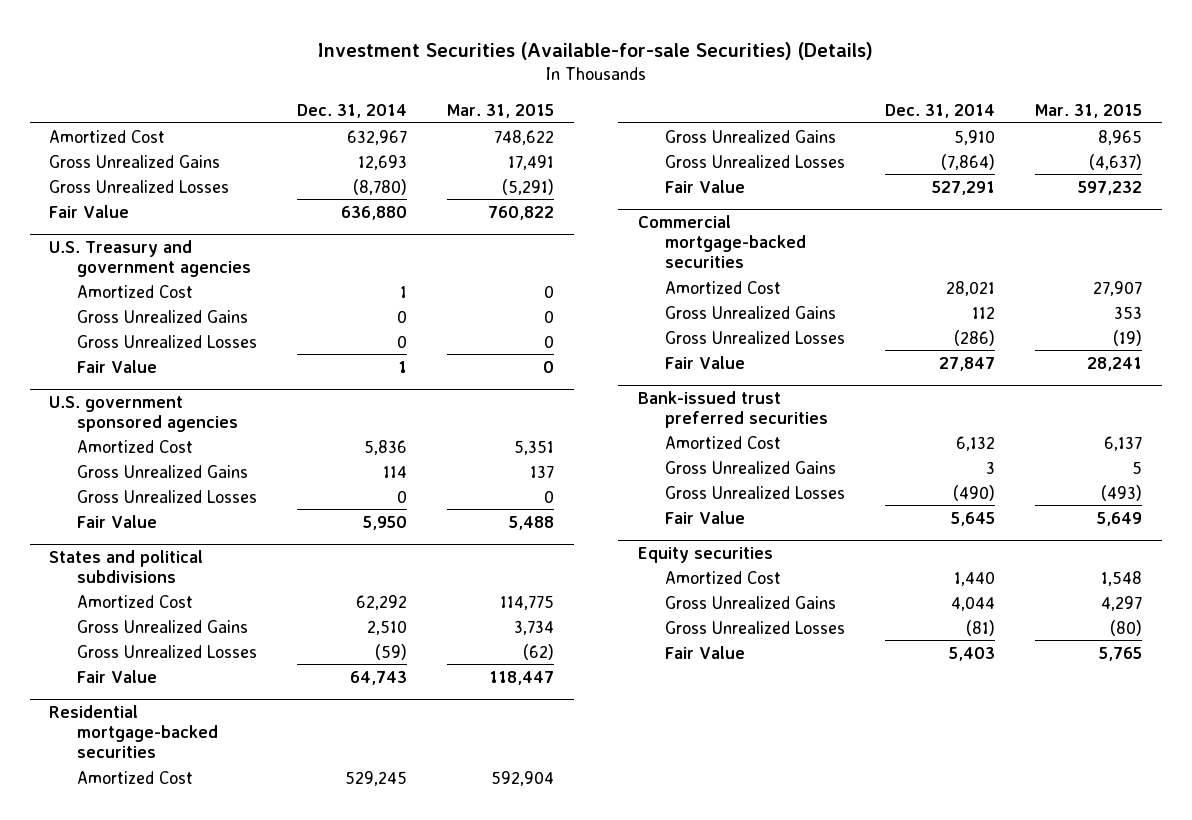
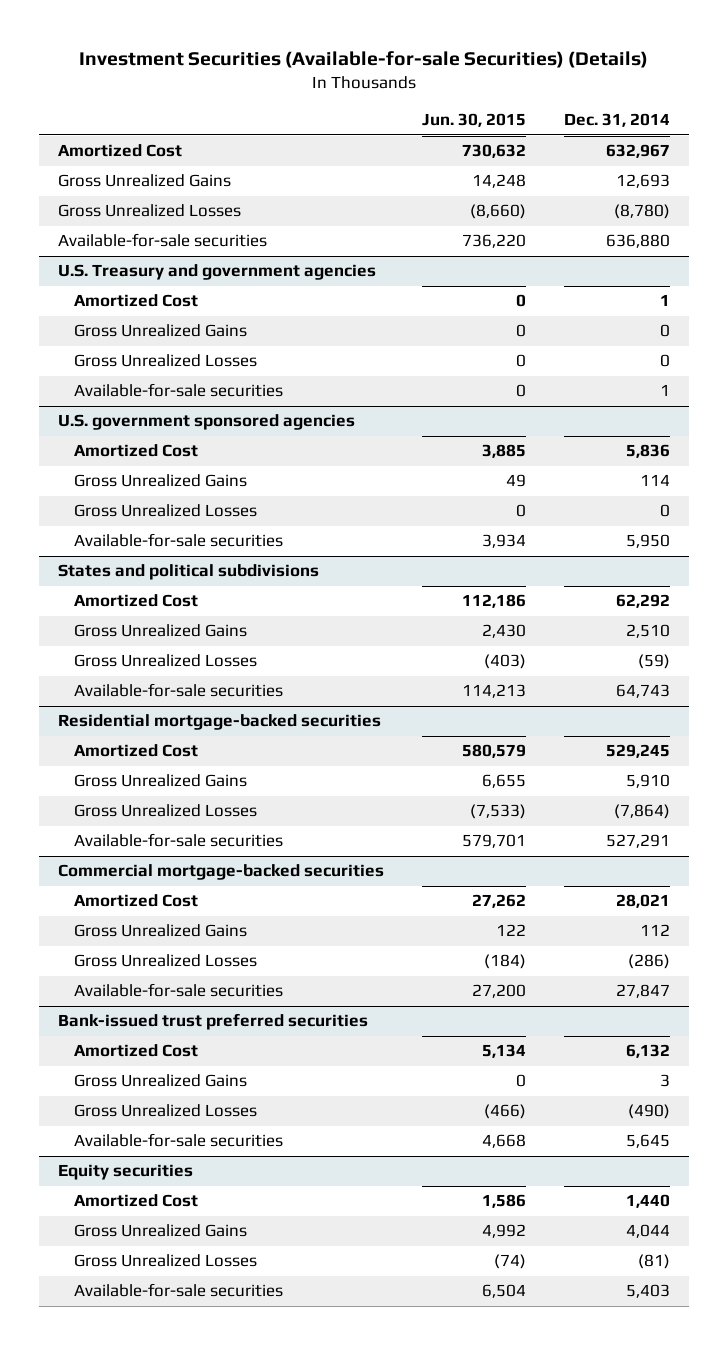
- | Dec. 31, 2014 | Mar. 31, 2015
+ | Jun. 30, 2015 | Dec. 31, 2014
- Fair Value | 636,880 | 760,822
+ Available-for-sale securities | 736,220 | 636,880
@ U.S. Treasury and government agencies
- Fair Value | 1 | 0
+ Available-for-sale securities | 0 | 1
@ U.S. government sponsored agencies
- Fair Value | 5,950 | 5,488
+ Available-for-sale securities | 3,934 | 5,950
@ States and political subdivisions
- Fair Value | 64,743 | 118,447
+ Available-for-sale securities | 114,213 | 64,743
@ Residential mortgage-backed securities
- Fair Value | 527,291 | 597,232
+ Available-for-sale securities | 579,701 | 527,291
@ Commercial mortgage-backed securities
- Fair Value | 27,847 | 28,241
+ Available-for-sale securities | 27,200 | 27,847
@ Bank-issued trust preferred securities
- Fair Value | 5,645 | 5,649
+ Available-for-sale securities | 4,668 | 5,645
@ Equity securities
- Fair Value | 5,403 | 5,765
+ Available-for-sale securities | 6,504 | 5,403

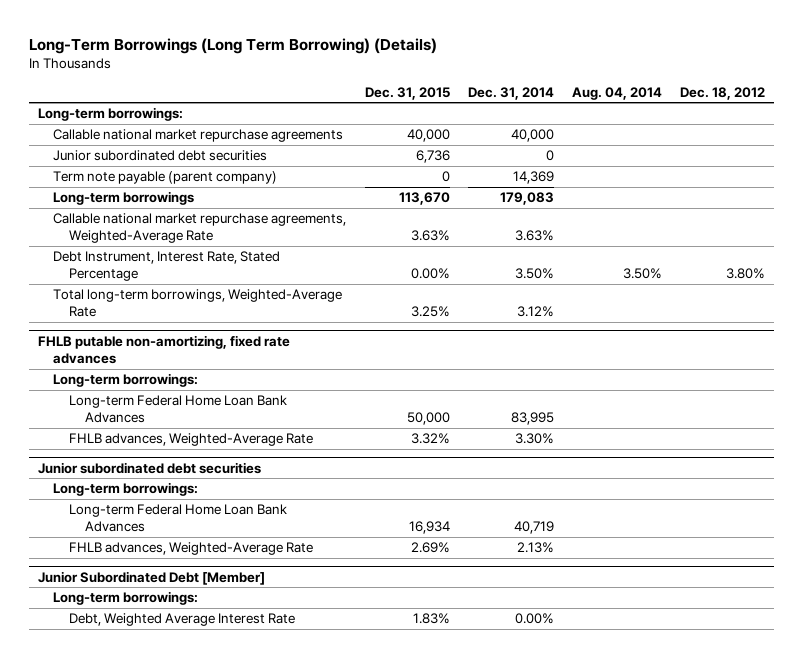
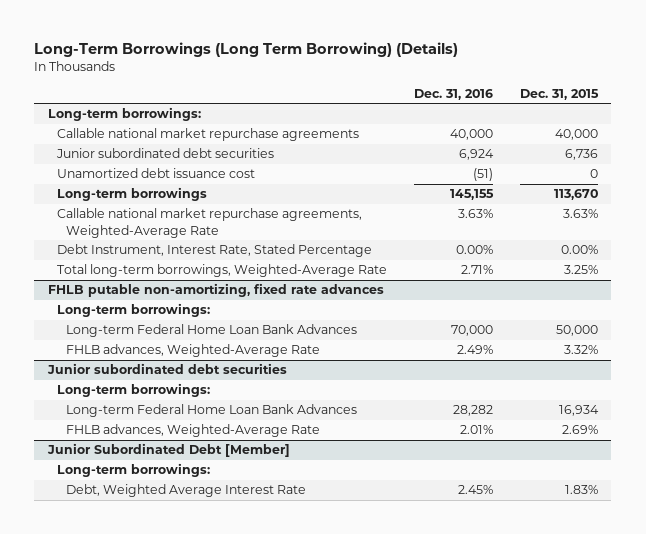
- | Dec. 31, 2015 | Dec. 31, 2014 | Aug. 04, 2014 | Dec. 18, 2012
+ | Dec. 31, 2016 | Dec. 31, 2015
- Term note payable (parent company) | 0 | 14,369 | |
+ Unamortized debt issuance cost | (51) | 0

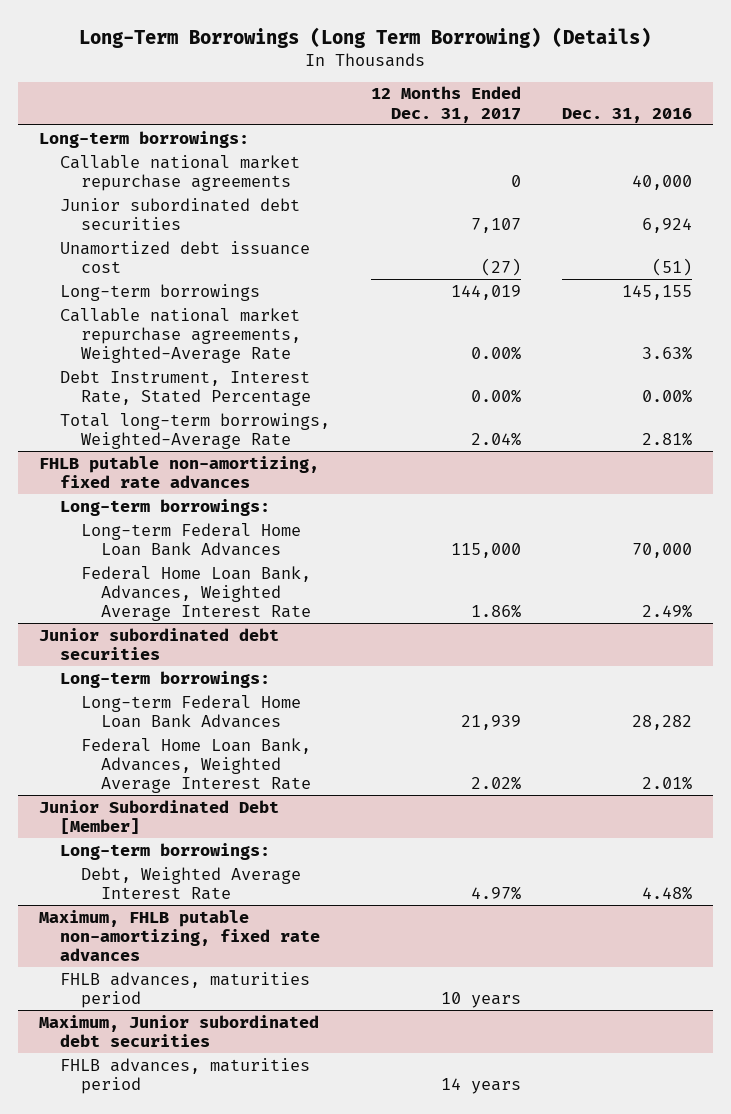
- | Dec. 31, 2016 | Dec. 31, 2015
+ | 12 Months Ended Dec. 31, 2017 | Dec. 31, 2016
- Total long-term borrowings, Weighted-Average Rate | 2.71% | 3.25%
+ Total long-term borrowings, Weighted-Average Rate | 2.04% | 2.81%
@ FHLB putable non-amortizing, fixed rate advances
- FHLB advances, Weighted-Average Rate | 2.49% | 3.32%
+ Federal Home Loan Bank, Advances, Weighted Average Interest Rate | 1.86% | 2.49%
@ Junior subordinated debt securities
- FHLB advances, Weighted-Average Rate | 2.01% | 2.69%
+ Federal Home Loan Bank, Advances, Weighted Average Interest Rate | 2.02% | 2.01%
@ Junior Subordinated Debt [Member]
- Debt, Weighted Average Interest Rate | 2.45% | 1.83%
+ Debt, Weighted Average Interest Rate | 4.97% | 4.48%
+ Maximum, FHLB putable non-amortizing, fixed rate advances
+ FHLB advances, maturities period | 10 years |
+ Maximum, Junior subordinated debt securities
+ FHLB advances, maturities period | 14 years |

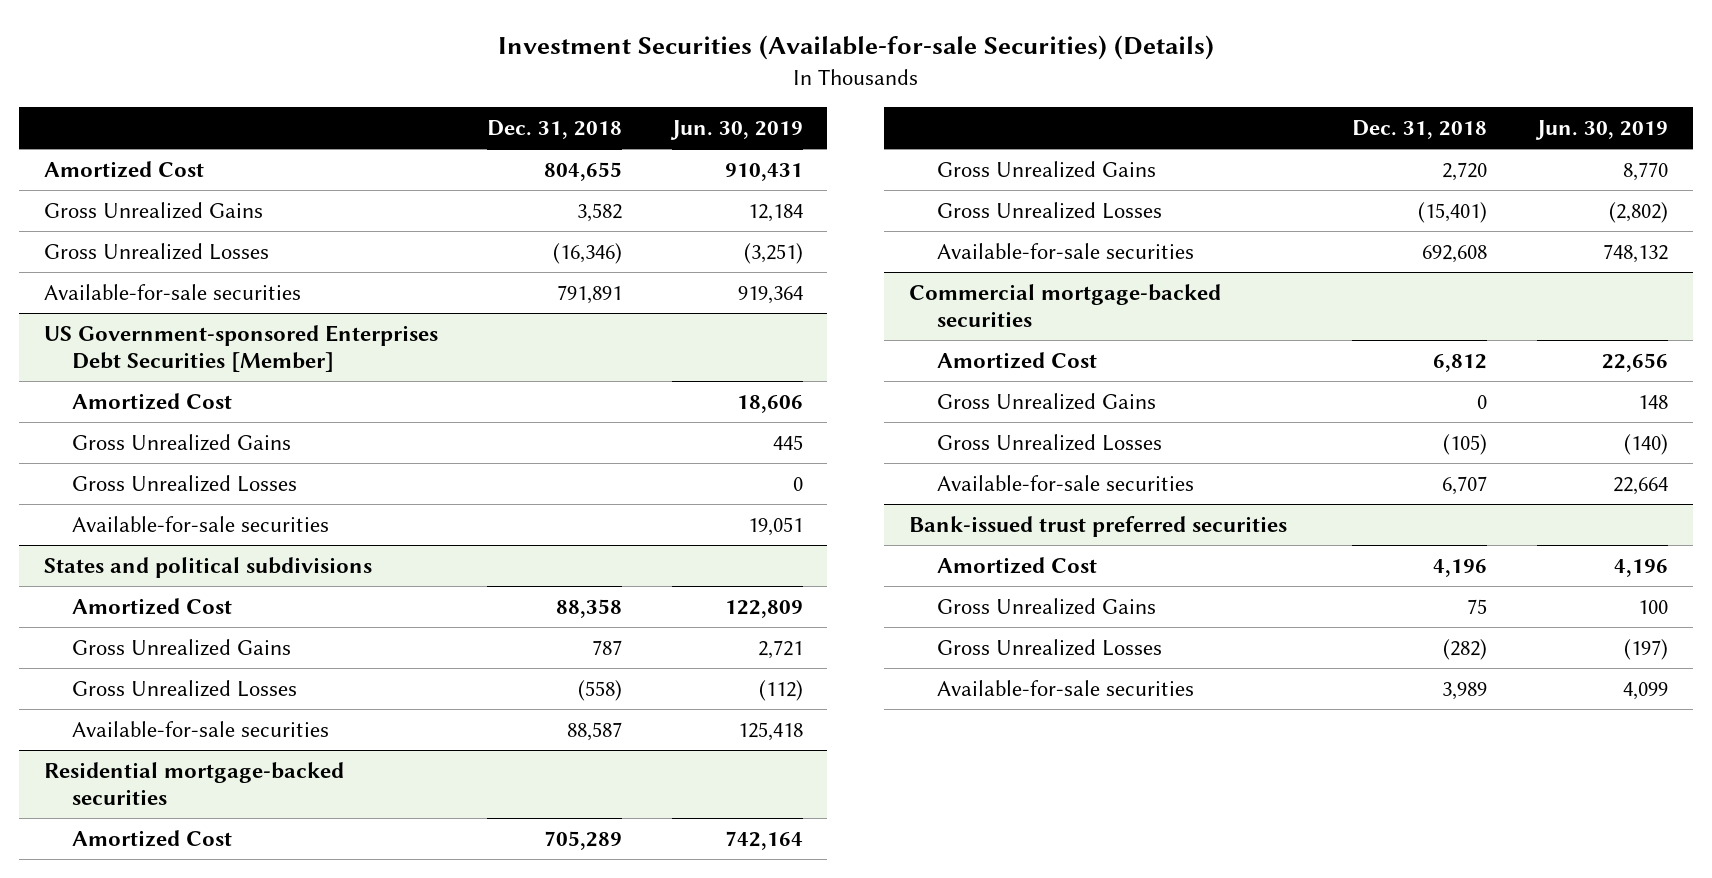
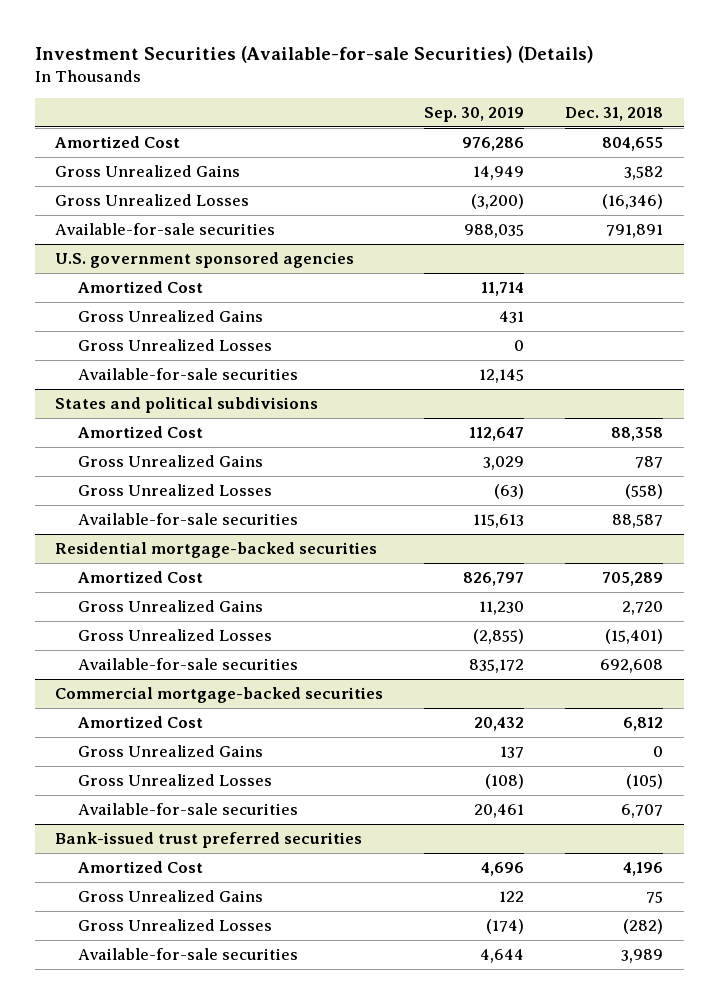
- | Dec. 31, 2018 | Jun. 30, 2019
+ | Sep. 30, 2019 | Dec. 31, 2018
- US Government-sponsored Enterprises Debt Securities [Member]
+ U.S. government sponsored agencies

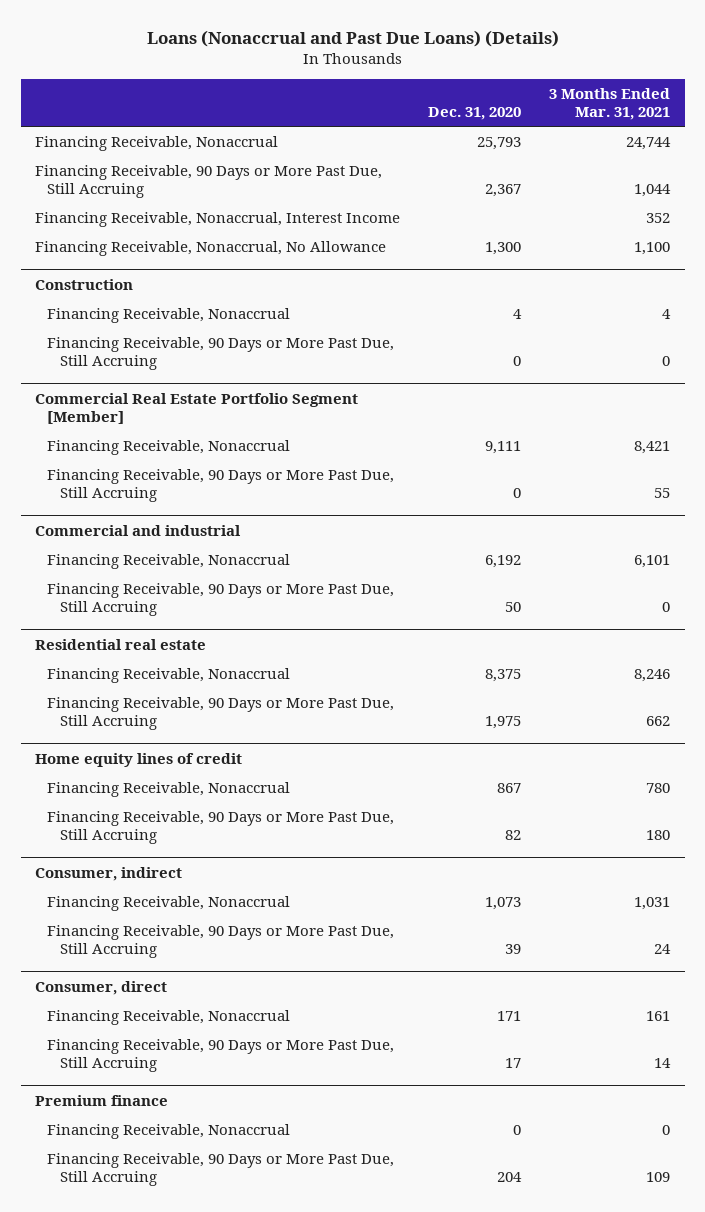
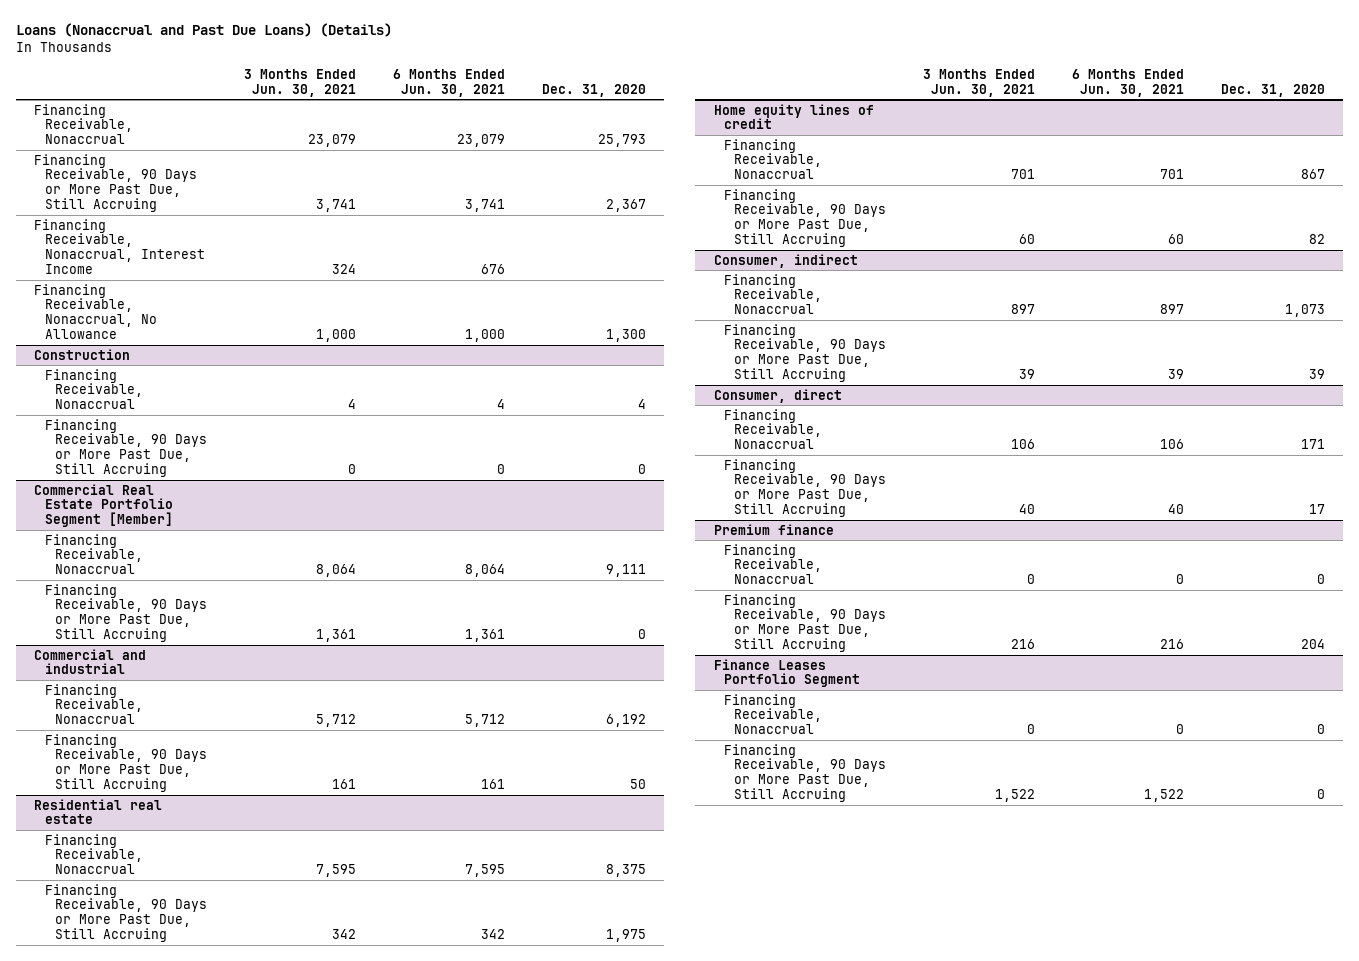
- | Dec. 31, 2020 | 3 Months Ended Mar. 31, 2021
+ | 3 Months Ended Jun. 30, 2021 | 6 Months Ended Jun. 30, 2021 | Dec. 31, 2020
+ Finance Leases Portfolio Segment
+ Financing Receivable, Nonaccrual | 0 | 0 | 0
+ Financing Receivable, 90 Days or More Past Due, Still Accruing | 1,522 | 1,522 | 0

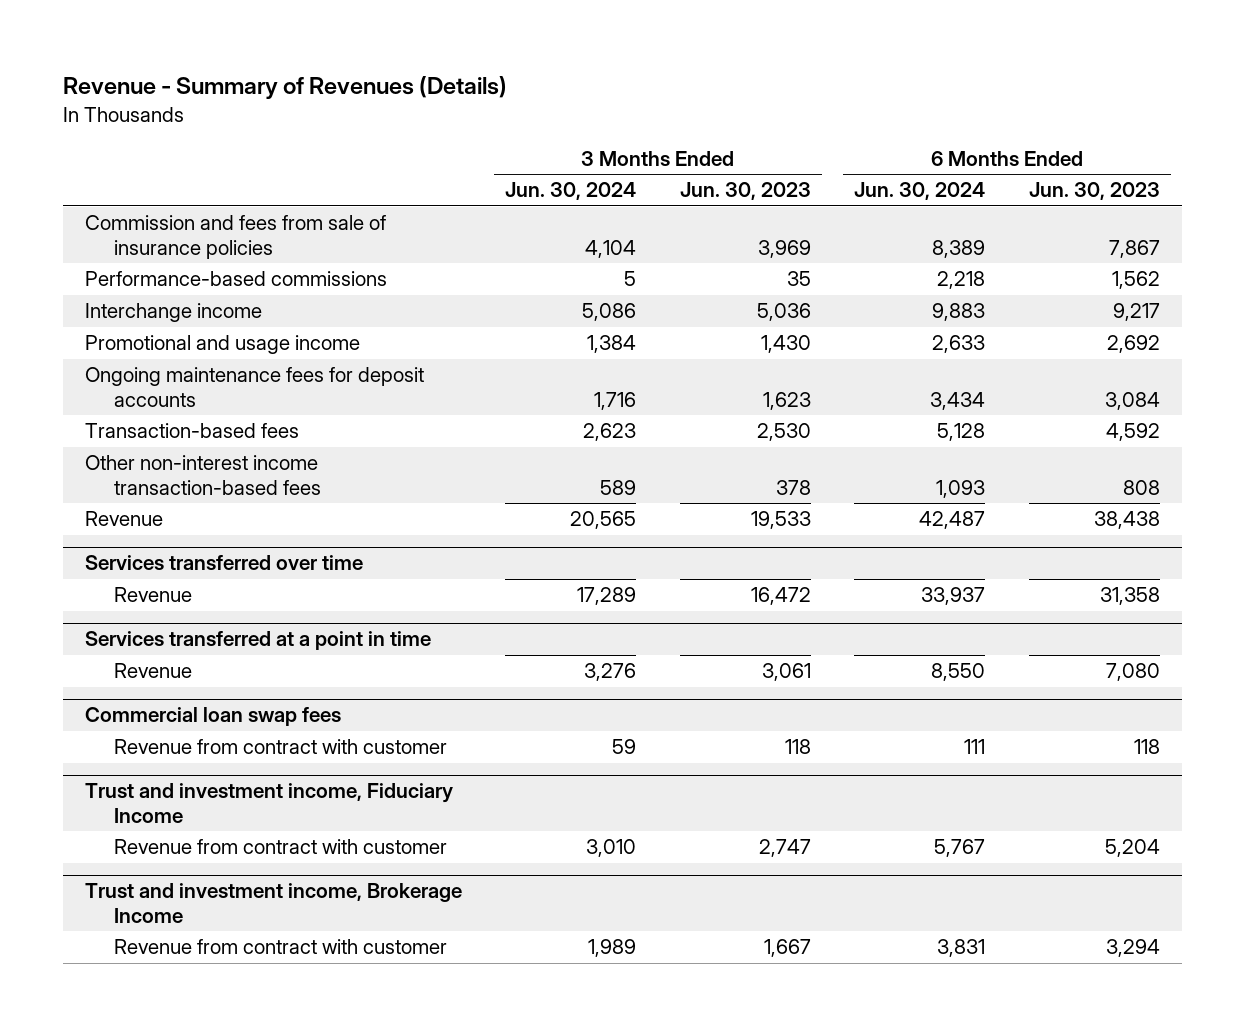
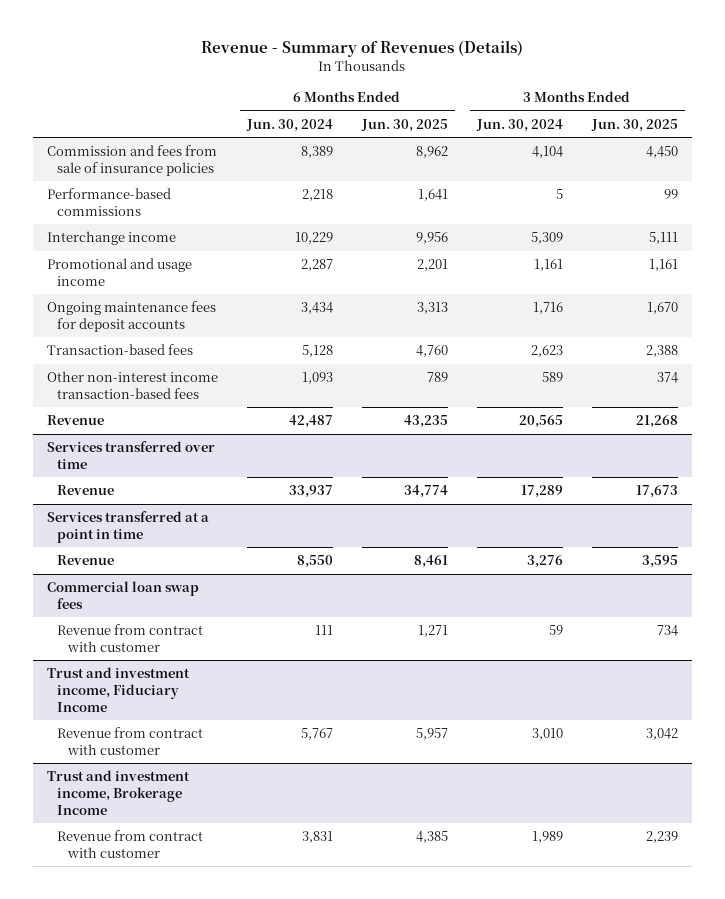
- | 3 Months Ended Jun. 30, 2024 | 3 Months Ended Jun. 30, 2023 | 6 Months Ended Jun. 30, 2024 | 6 Months Ended Jun. 30, 2023
+ | 6 Months Ended Jun. 30, 2024 | 6 Months Ended Jun. 30, 2025 | 3 Months Ended Jun. 30, 2024 | 3 Months Ended Jun. 30, 2025
- Interchange income | 5,086 | 5,036 | 9,883 | 9,217
- Promotional and usage income | 1,384 | 1,430 | 2,633 | 2,692
+ Interchange income | 10,229 | 9,956 | 5,309 | 5,111
+ Promotional and usage income | 2,287 | 2,201 | 1,161 | 1,161

